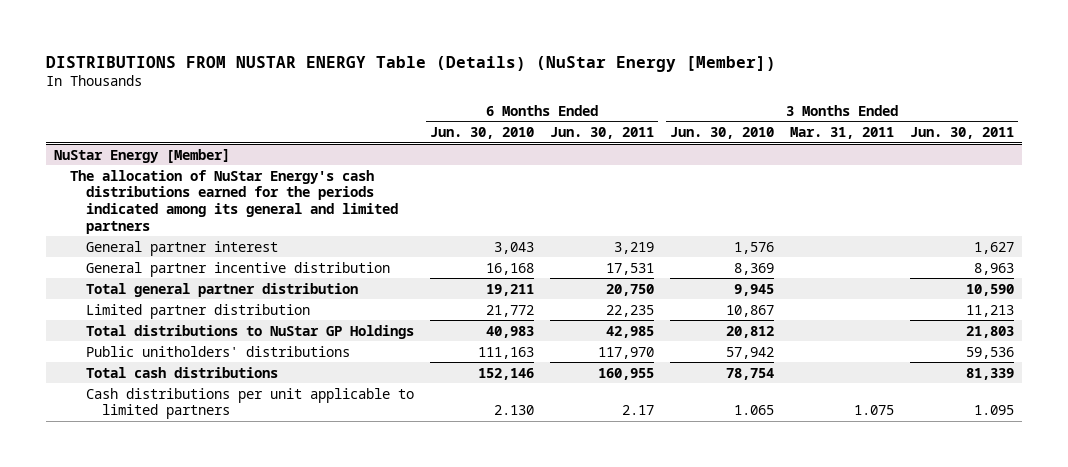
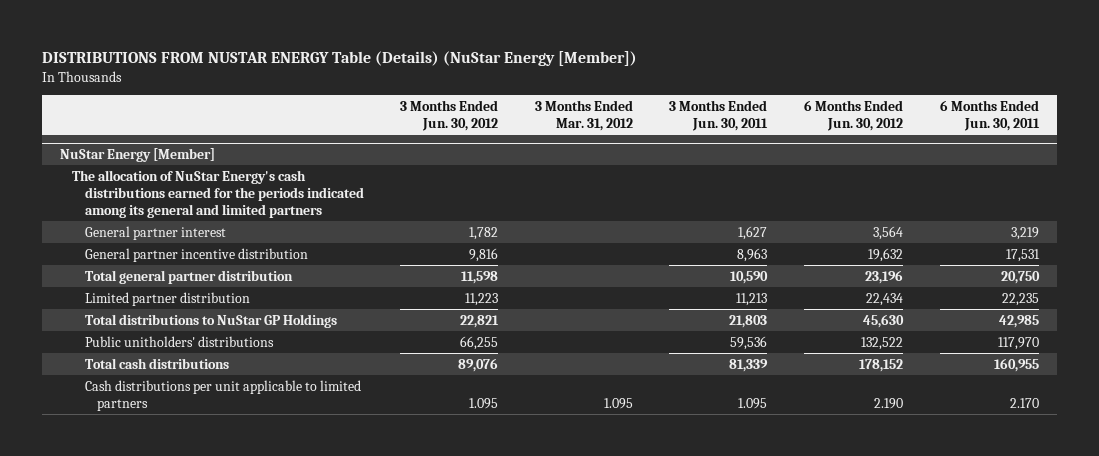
- | 6 Months Ended Jun. 30, 2010 | 6 Months Ended Jun. 30, 2011 | 3 Months Ended Jun. 30, 2010 | 3 Months Ended Mar. 31, 2011 | 3 Months Ended Jun. 30, 2011
+ | 3 Months Ended Jun. 30, 2012 | 3 Months Ended Mar. 31, 2012 | 3 Months Ended Jun. 30, 2011 | 6 Months Ended Jun. 30, 2012 | 6 Months Ended Jun. 30, 2011
@ NuStar Energy [Member]
- Cash distributions per unit applicable to limited partners | 2.130 | 2.17 | 1.065 | 1.075 | 1.095
+ Cash distributions per unit applicable to limited partners | 1.095 | 1.095 | 1.095 | 2.190 | 2.170

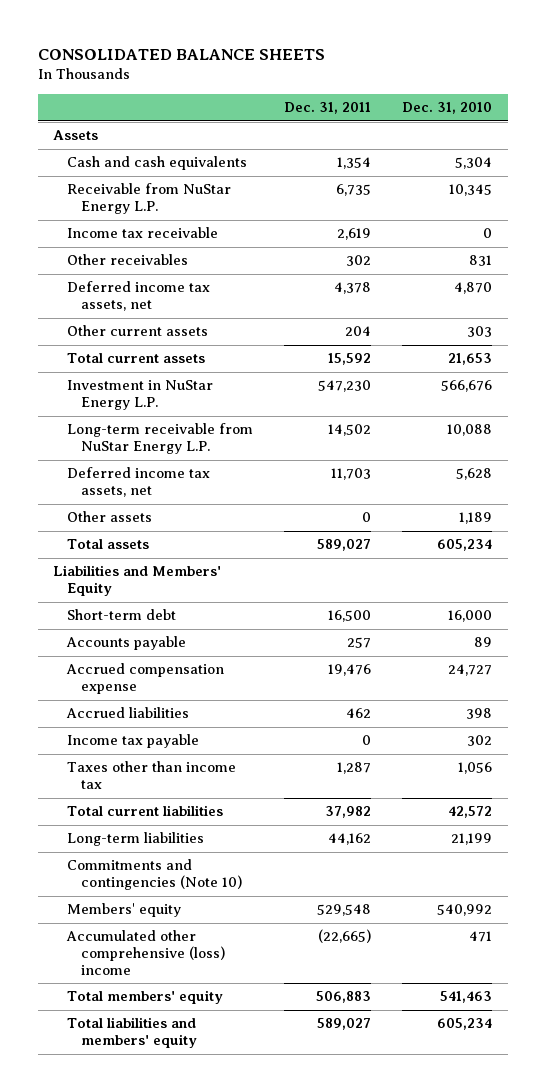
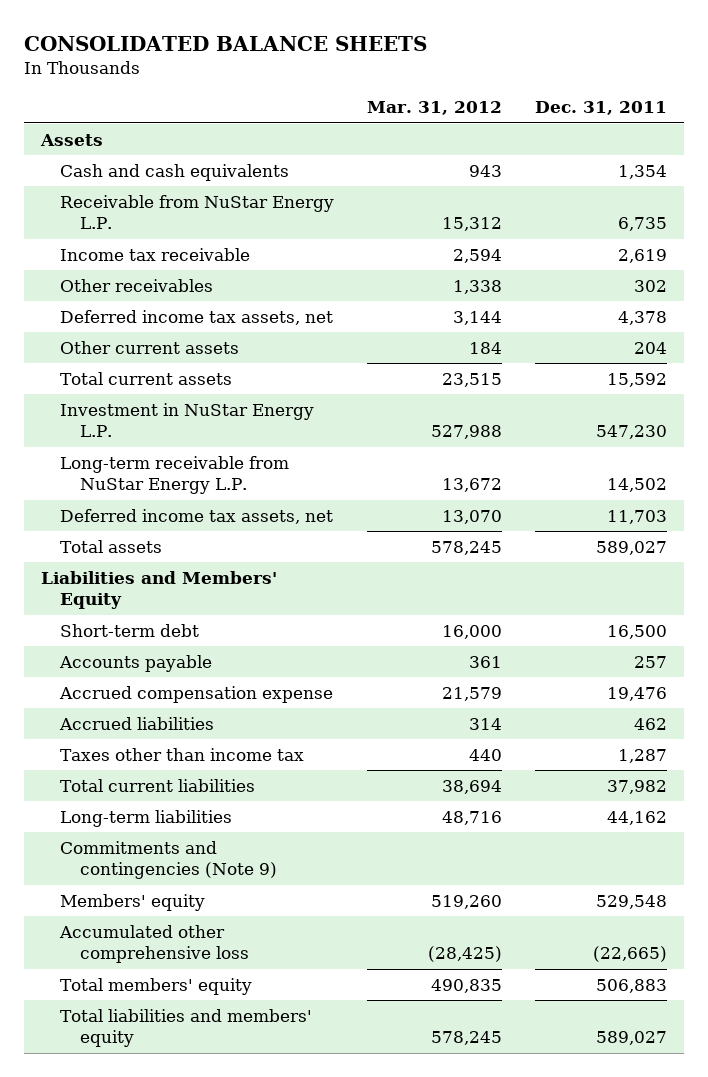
- | Dec. 31, 2011 | Dec. 31, 2010
+ | Mar. 31, 2012 | Dec. 31, 2011
- Other assets | 0 | 1,189
- Income tax payable | 0 | 302
- Commitments and contingencies (Note 10)
+ Commitments and contingencies (Note 9)
- Accumulated other comprehensive (loss) income | (22,665) | 471
+ Accumulated other comprehensive loss | (28,425) | (22,665)

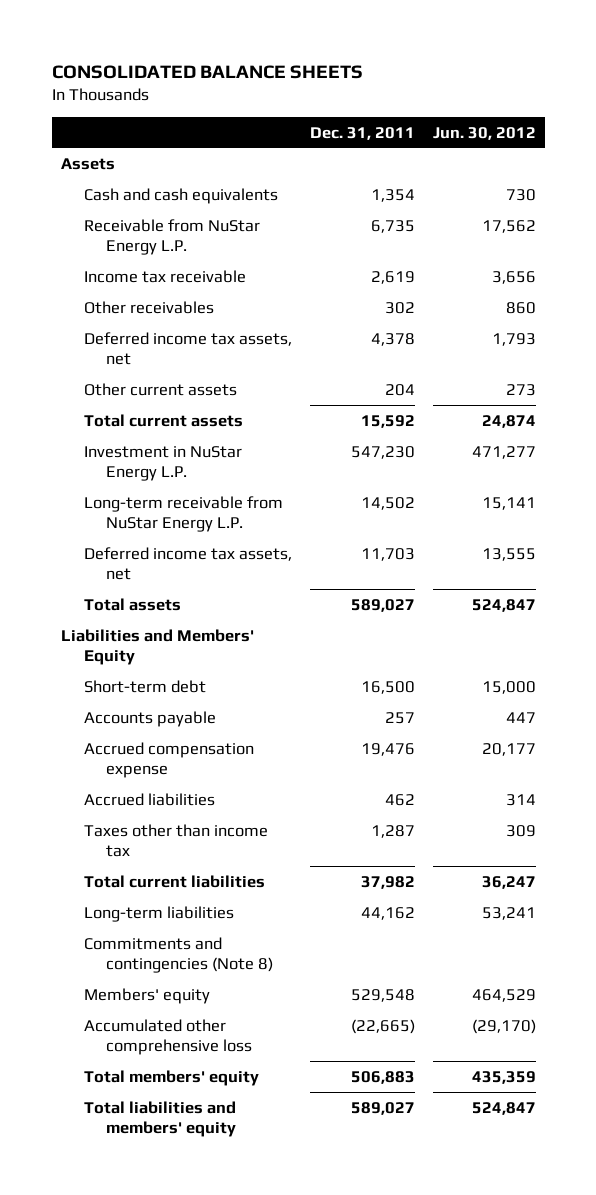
- | Mar. 31, 2012 | Dec. 31, 2011
+ | Dec. 31, 2011 | Jun. 30, 2012
- Commitments and contingencies (Note 9)
+ Commitments and contingencies (Note 8)

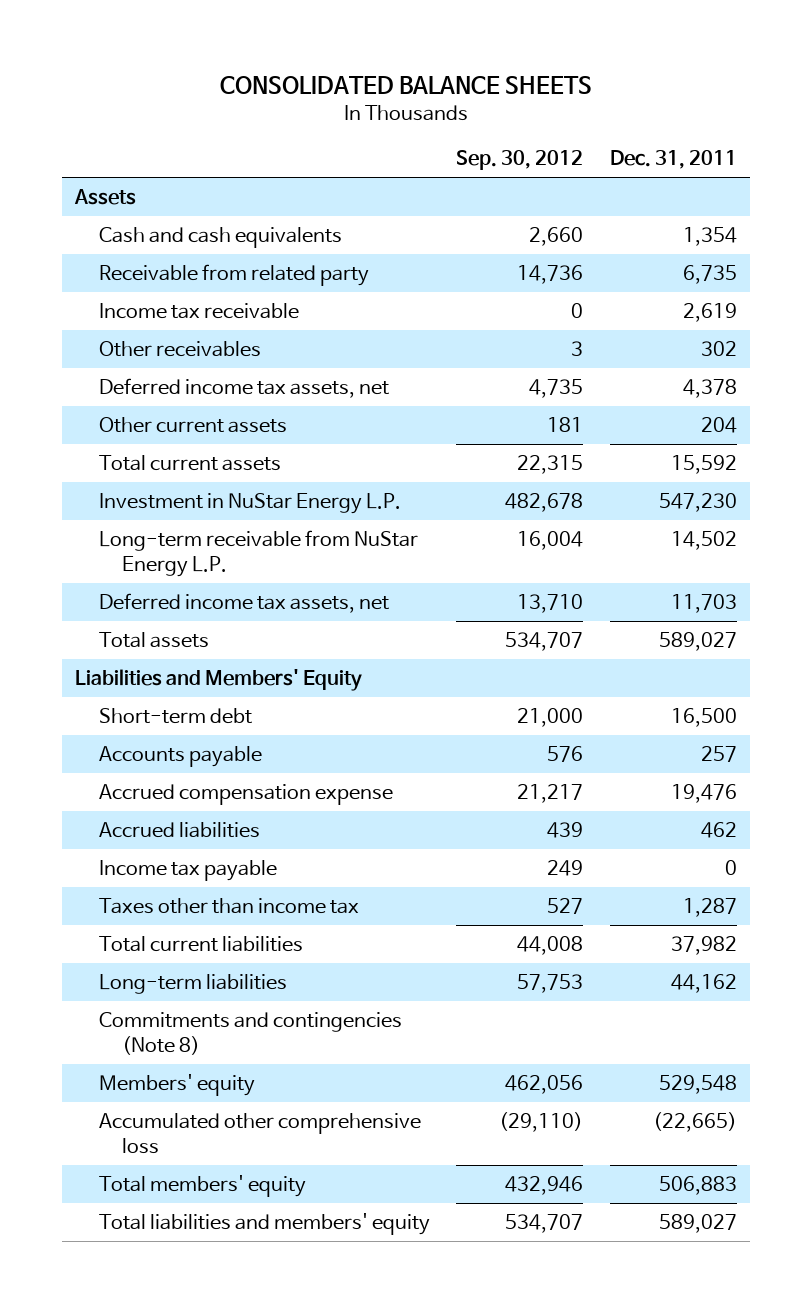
- | Dec. 31, 2011 | Jun. 30, 2012
+ | Sep. 30, 2012 | Dec. 31, 2011
- Receivable from NuStar Energy L.P. | 6,735 | 17,562
+ Receivable from related party | 14,736 | 6,735
+ Income tax payable | 249 | 0

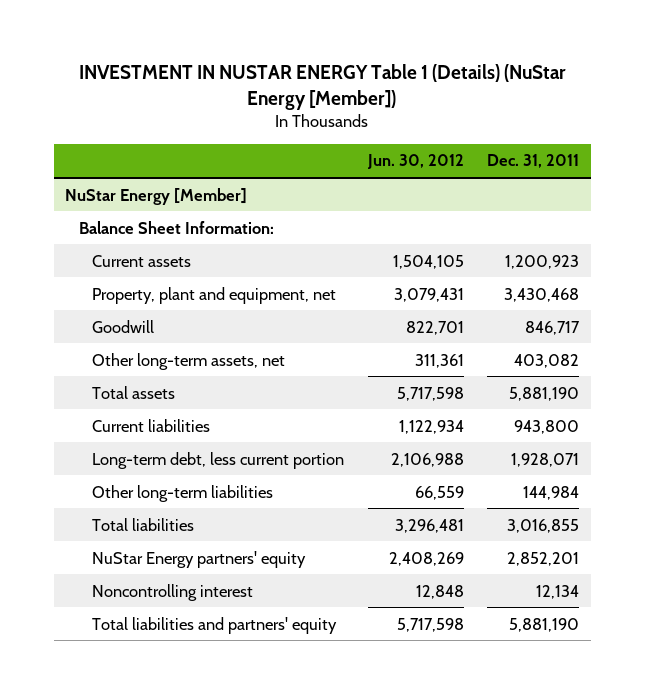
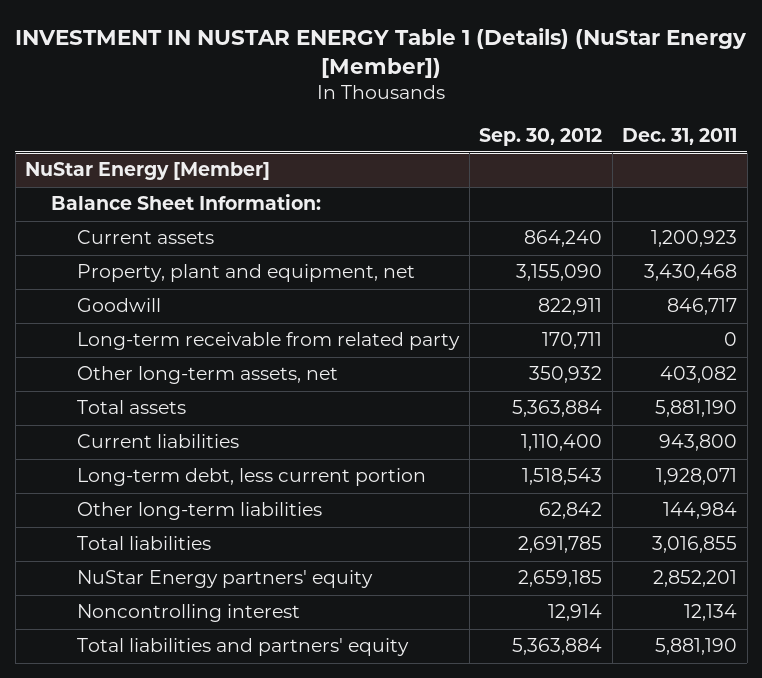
- | Jun. 30, 2012 | Dec. 31, 2011
+ | Sep. 30, 2012 | Dec. 31, 2011
@ NuStar Energy [Member]
+ Long-term receivable from related party | 170,711 | 0

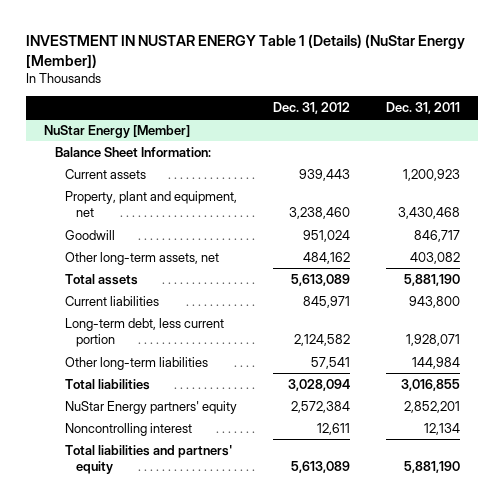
- | Sep. 30, 2012 | Dec. 31, 2011
+ | Dec. 31, 2012 | Dec. 31, 2011
@ NuStar Energy [Member]
- Long-term receivable from related party | 170,711 | 0

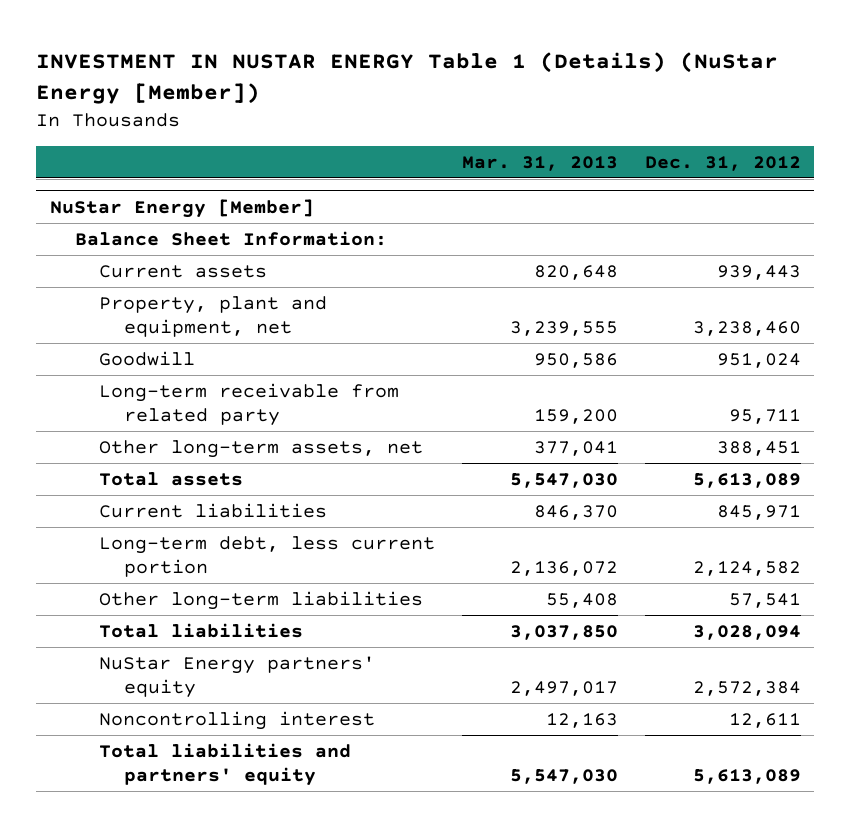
- | Dec. 31, 2012 | Dec. 31, 2011
+ | Mar. 31, 2013 | Dec. 31, 2012
@ NuStar Energy [Member]
- Other long-term assets, net | 484,162 | 403,082
+ Long-term receivable from related party | 159,200 | 95,711
+ Other long-term assets, net | 377,041 | 388,451

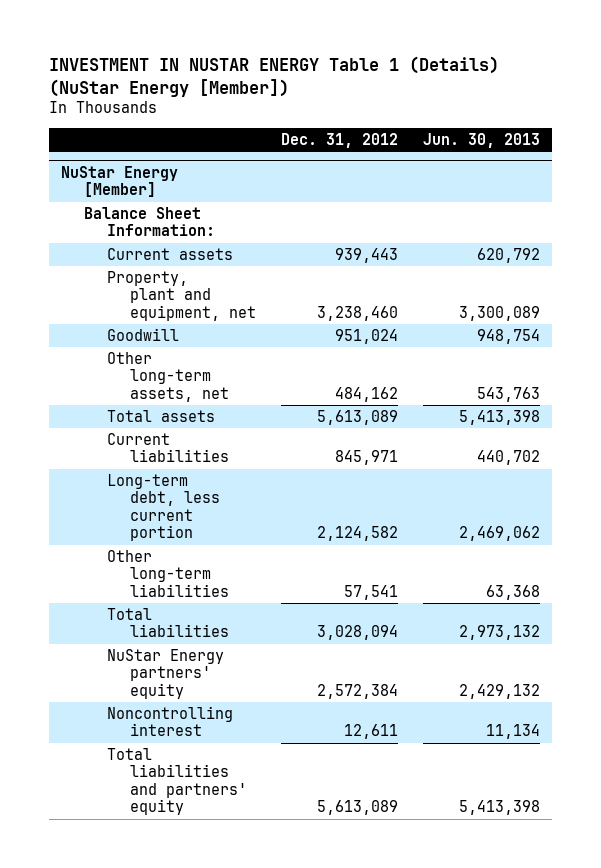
- | Mar. 31, 2013 | Dec. 31, 2012
+ | Dec. 31, 2012 | Jun. 30, 2013
@ NuStar Energy [Member]
- Long-term receivable from related party | 159,200 | 95,711
- Other long-term assets, net | 377,041 | 388,451
+ Other long-term assets, net | 484,162 | 543,763

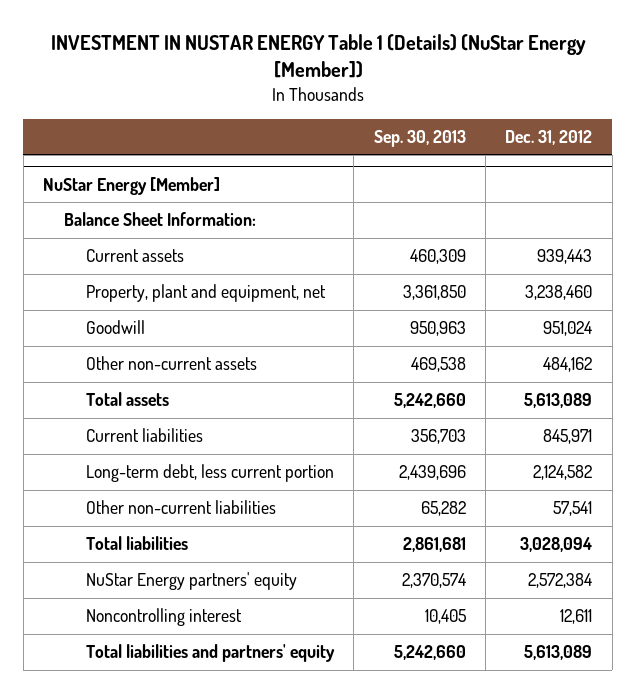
- | Dec. 31, 2012 | Jun. 30, 2013
+ | Sep. 30, 2013 | Dec. 31, 2012
@ NuStar Energy [Member]
- Other long-term assets, net | 484,162 | 543,763
+ Other non-current assets | 469,538 | 484,162
- Other long-term liabilities | 57,541 | 63,368
+ Other non-current liabilities | 65,282 | 57,541

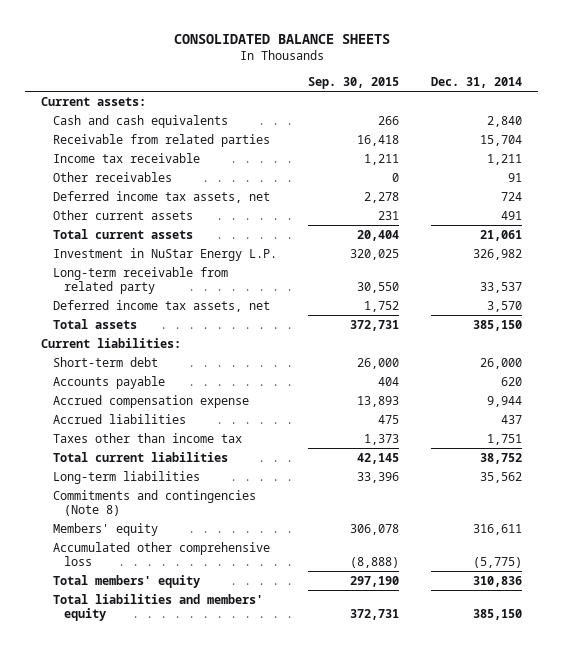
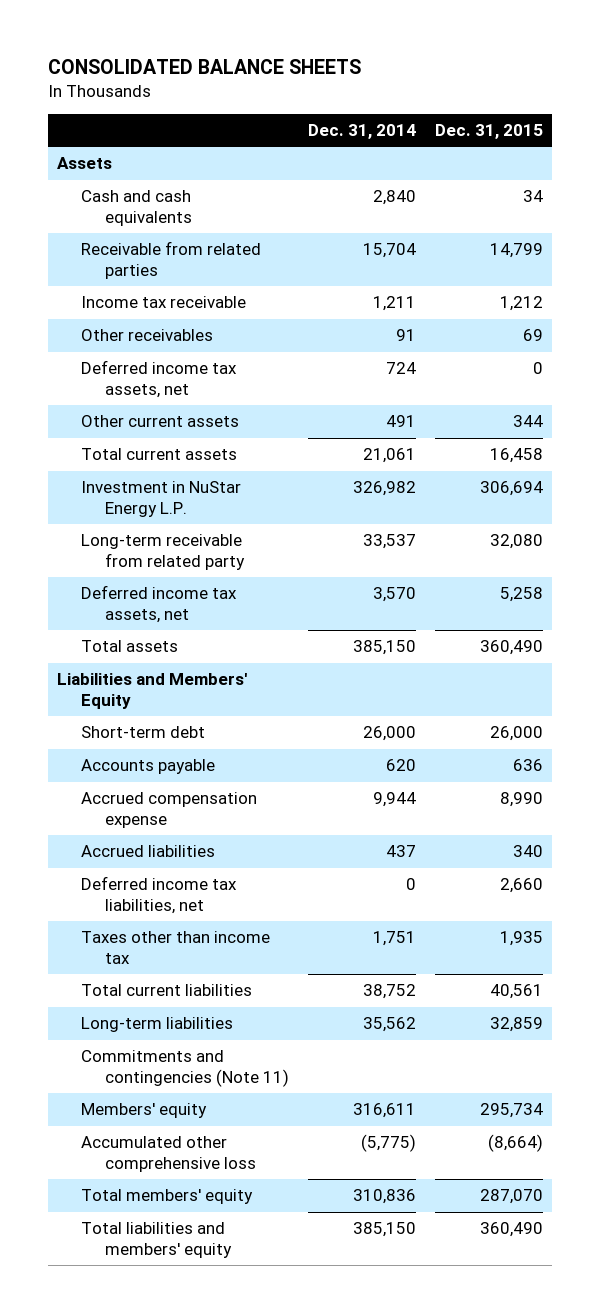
- | Sep. 30, 2015 | Dec. 31, 2014
+ | Dec. 31, 2014 | Dec. 31, 2015
- Current assets:
+ Assets
- Current liabilities:
+ Liabilities and Members' Equity
+ Deferred income tax liabilities, net | 0 | 2,660
- Commitments and contingencies (Note 8)
+ Commitments and contingencies (Note 11)

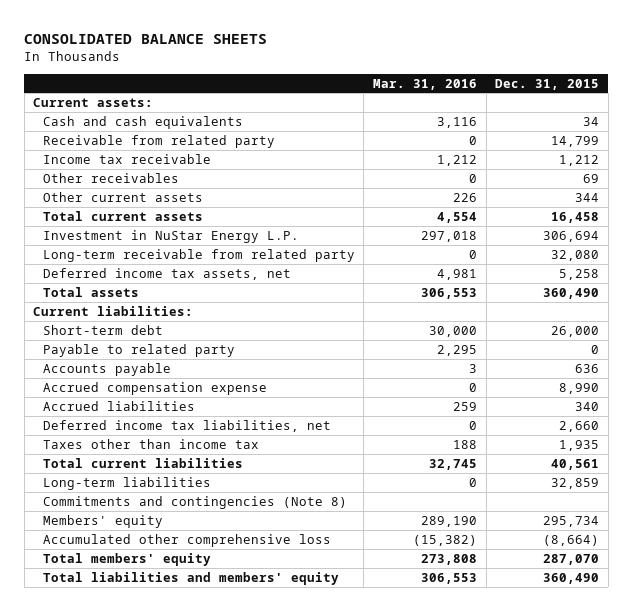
- | Dec. 31, 2014 | Dec. 31, 2015
+ | Mar. 31, 2016 | Dec. 31, 2015
- Assets
+ Current assets:
- Receivable from related parties | 15,704 | 14,799
+ Receivable from related party | 0 | 14,799
- Deferred income tax assets, net | 724 | 0
- Liabilities and Members' Equity
+ Current liabilities:
+ Payable to related party | 2,295 | 0
- Commitments and contingencies (Note 11)
+ Commitments and contingencies (Note 8)

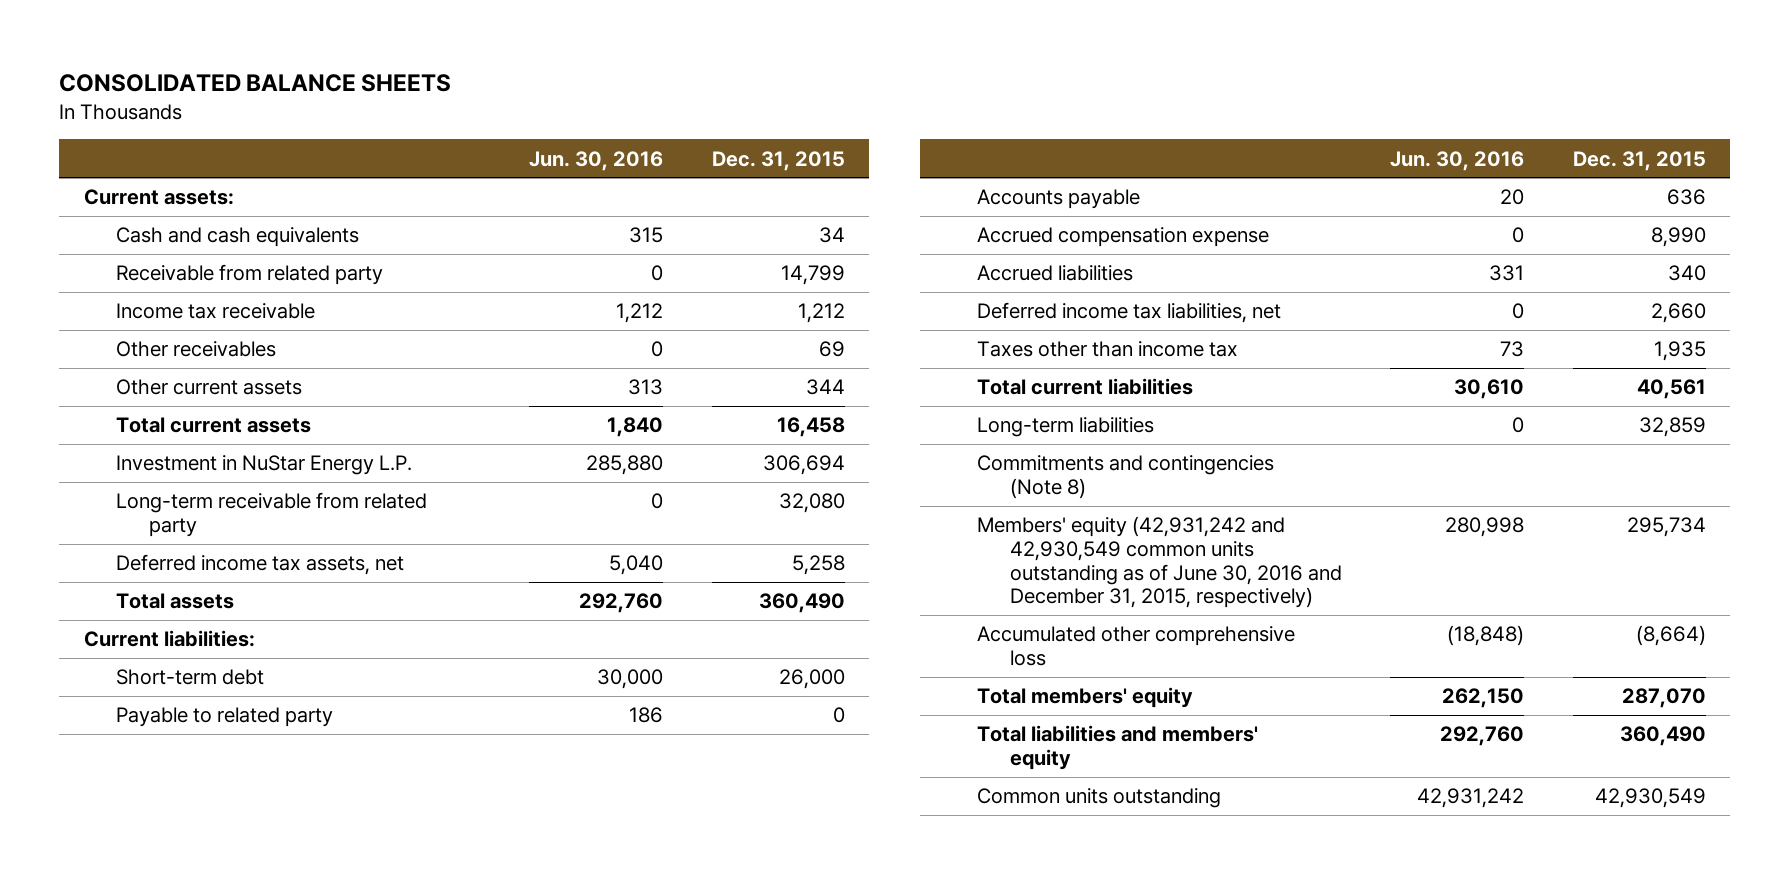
- | Mar. 31, 2016 | Dec. 31, 2015
+ | Jun. 30, 2016 | Dec. 31, 2015
- Members' equity | 289,190 | 295,734
+ Members' equity (42,931,242 and 42,930,549 common units outstanding as of June 30, 2016 and December 31, 2015, respectively) | 280,998 | 295,734
+ Common units outstanding | 42,931,242 | 42,930,549

